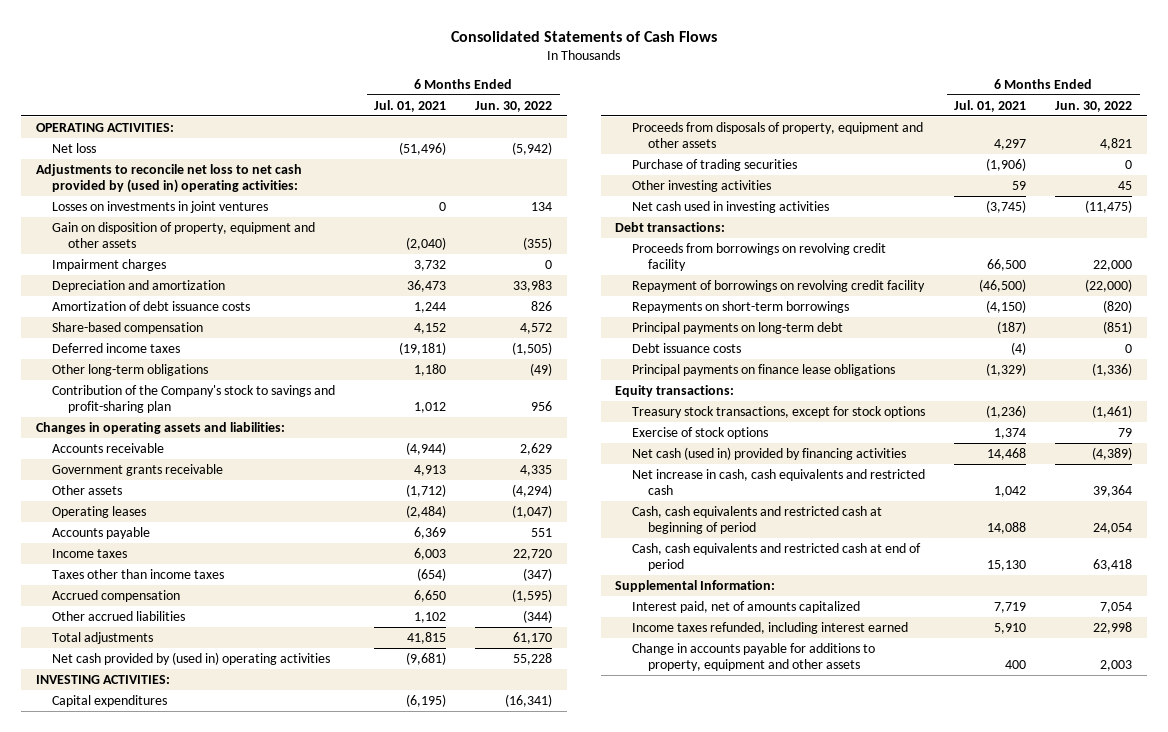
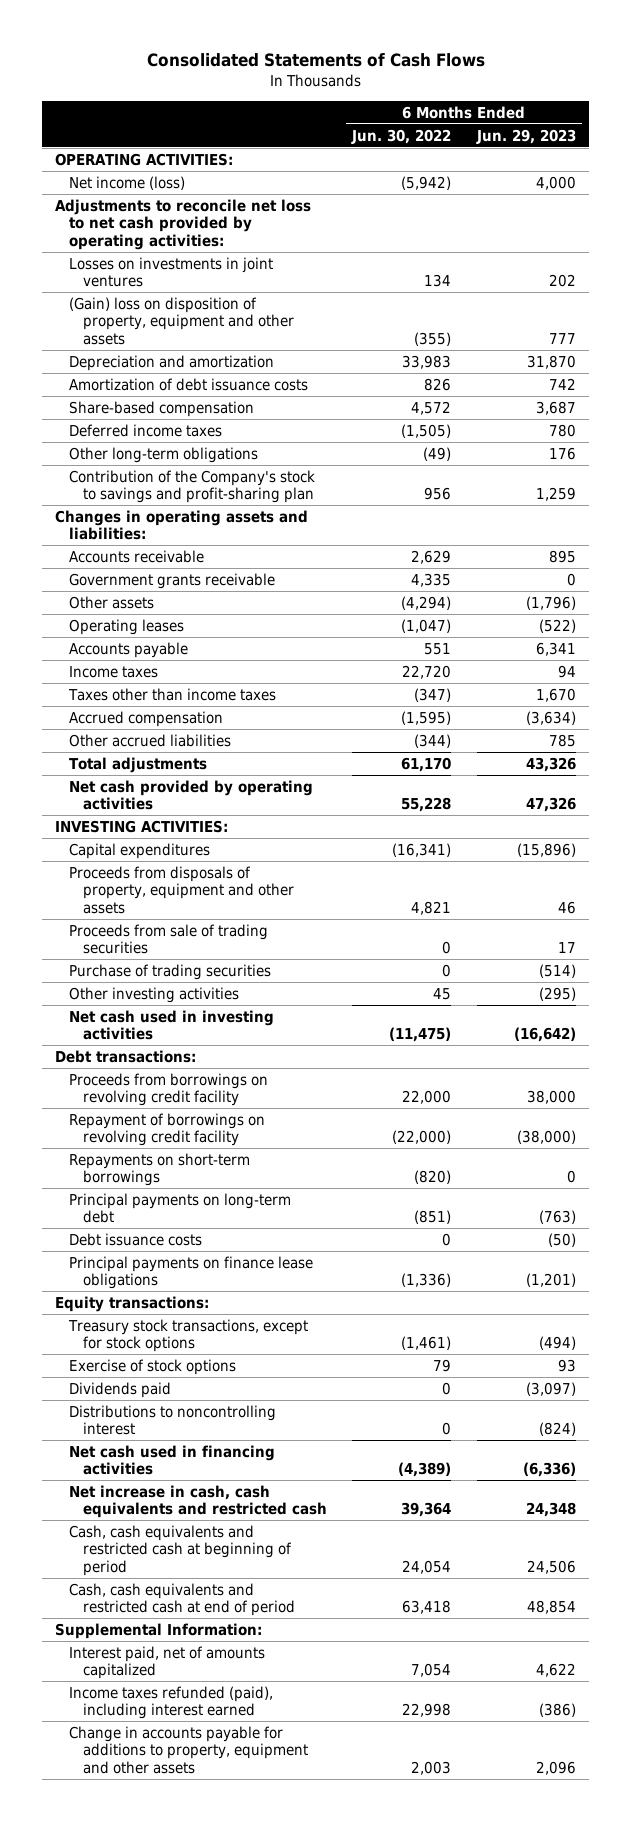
- | 6 Months Ended Jul. 01, 2021 | 6 Months Ended Jun. 30, 2022
+ | 6 Months Ended Jun. 30, 2022 | 6 Months Ended Jun. 29, 2023
- Net loss | (51,496) | (5,942)
- Adjustments to reconcile net loss to net cash provided by (used in) operating activities:
+ Net income (loss) | (5,942) | 4,000
+ Adjustments to reconcile net loss to net cash provided by operating activities:
- Gain on disposition of property, equipment and other assets | (2,040) | (355)
- Impairment charges | 3,732 | 0
+ (Gain) loss on disposition of property, equipment and other assets | (355) | 777
- Net cash provided by (used in) operating activities | (9,681) | 55,228
+ Net cash provided by operating activities | 55,228 | 47,326
+ Proceeds from sale of trading securities | 0 | 17
- Net cash (used in) provided by financing activities | 14,468 | (4,389)
+ Dividends paid | 0 | (3,097)
+ Distributions to noncontrolling interest | 0 | (824)
+ Net cash used in financing activities | (4,389) | (6,336)
- Income taxes refunded, including interest earned | 5,910 | 22,998
+ Income taxes refunded (paid), including interest earned | 22,998 | (386)

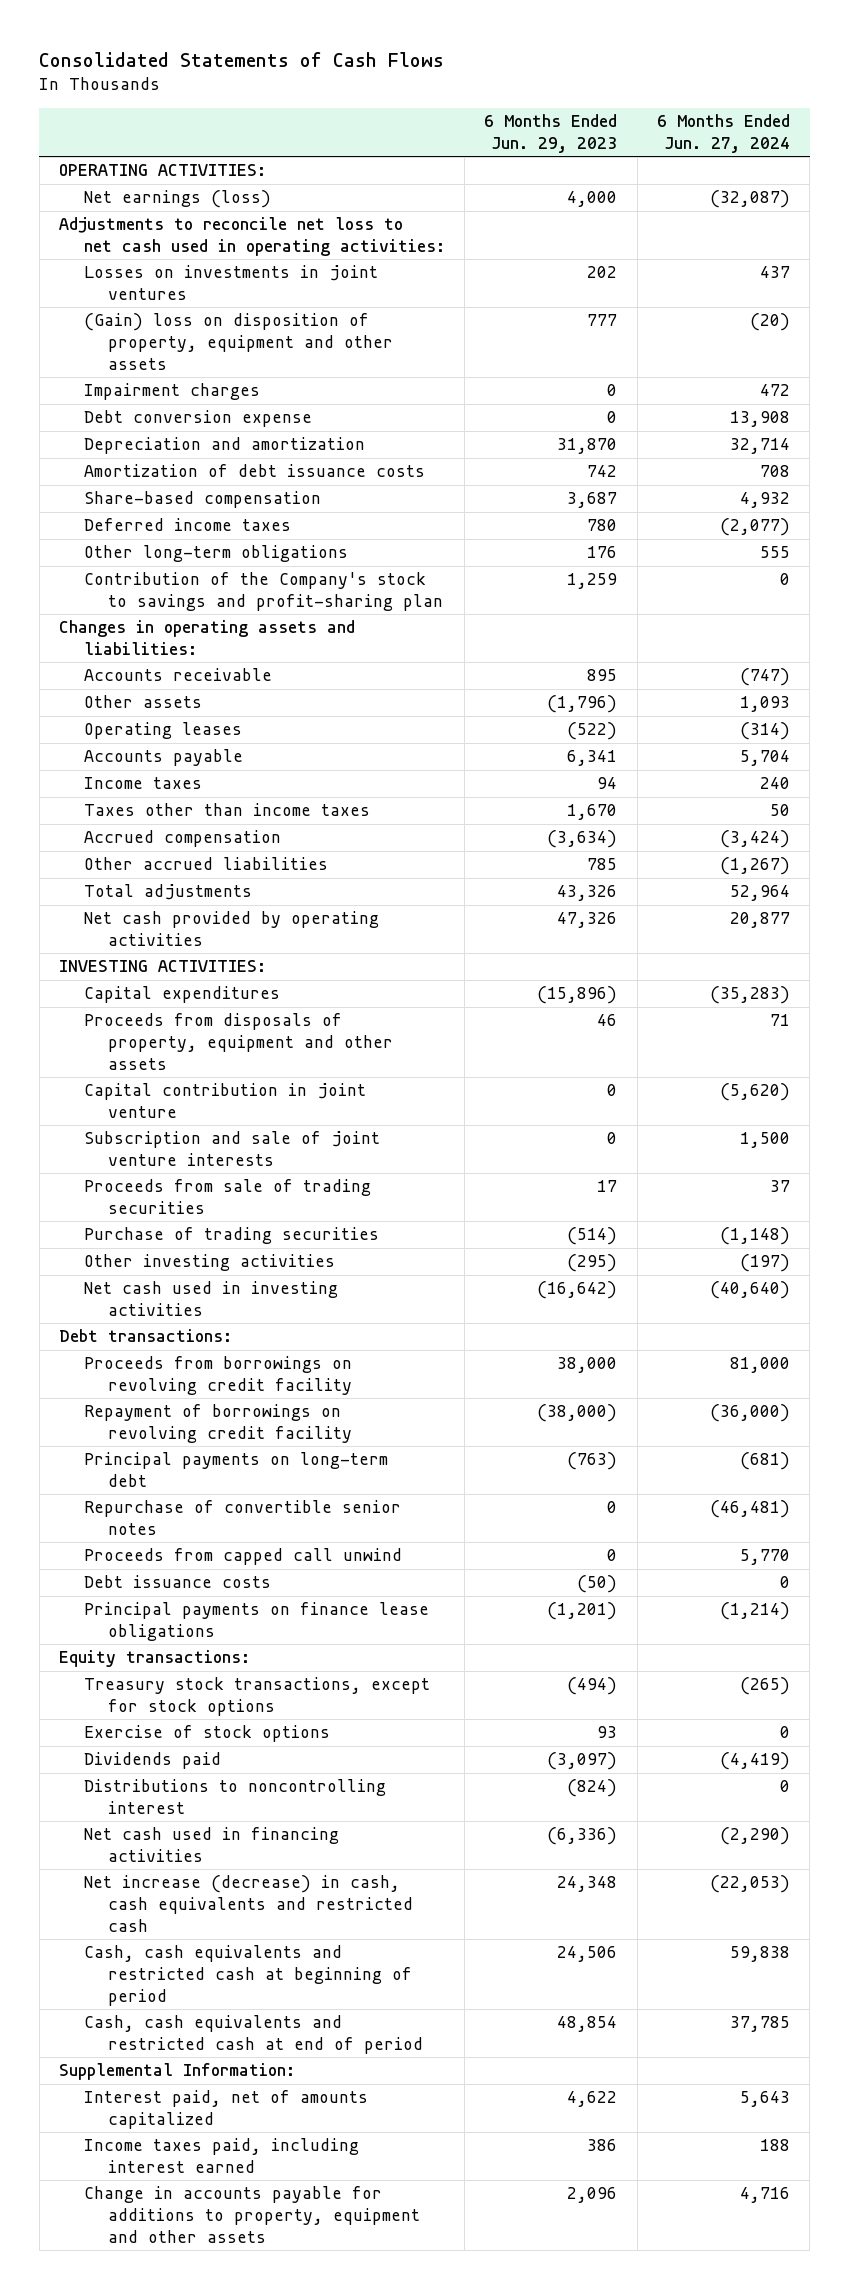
- | 6 Months Ended Jun. 30, 2022 | 6 Months Ended Jun. 29, 2023
+ | 6 Months Ended Jun. 29, 2023 | 6 Months Ended Jun. 27, 2024
- Net income (loss) | (5,942) | 4,000
- Adjustments to reconcile net loss to net cash provided by operating activities:
+ Net earnings (loss) | 4,000 | (32,087)
+ Adjustments to reconcile net loss to net cash used in operating activities:
+ Impairment charges | 0 | 472
+ Debt conversion expense | 0 | 13,908
- Government grants receivable | 4,335 | 0
+ Capital contribution in joint venture | 0 | (5,620)
+ Subscription and sale of joint venture interests | 0 | 1,500
- Repayments on short-term borrowings | (820) | 0
+ Repurchase of convertible senior notes | 0 | (46,481)
+ Proceeds from capped call unwind | 0 | 5,770
- Net increase in cash, cash equivalents and restricted cash | 39,364 | 24,348
+ Net increase (decrease) in cash, cash equivalents and restricted cash | 24,348 | (22,053)
- Income taxes refunded (paid), including interest earned | 22,998 | (386)
+ Income taxes paid, including interest earned | 386 | 188

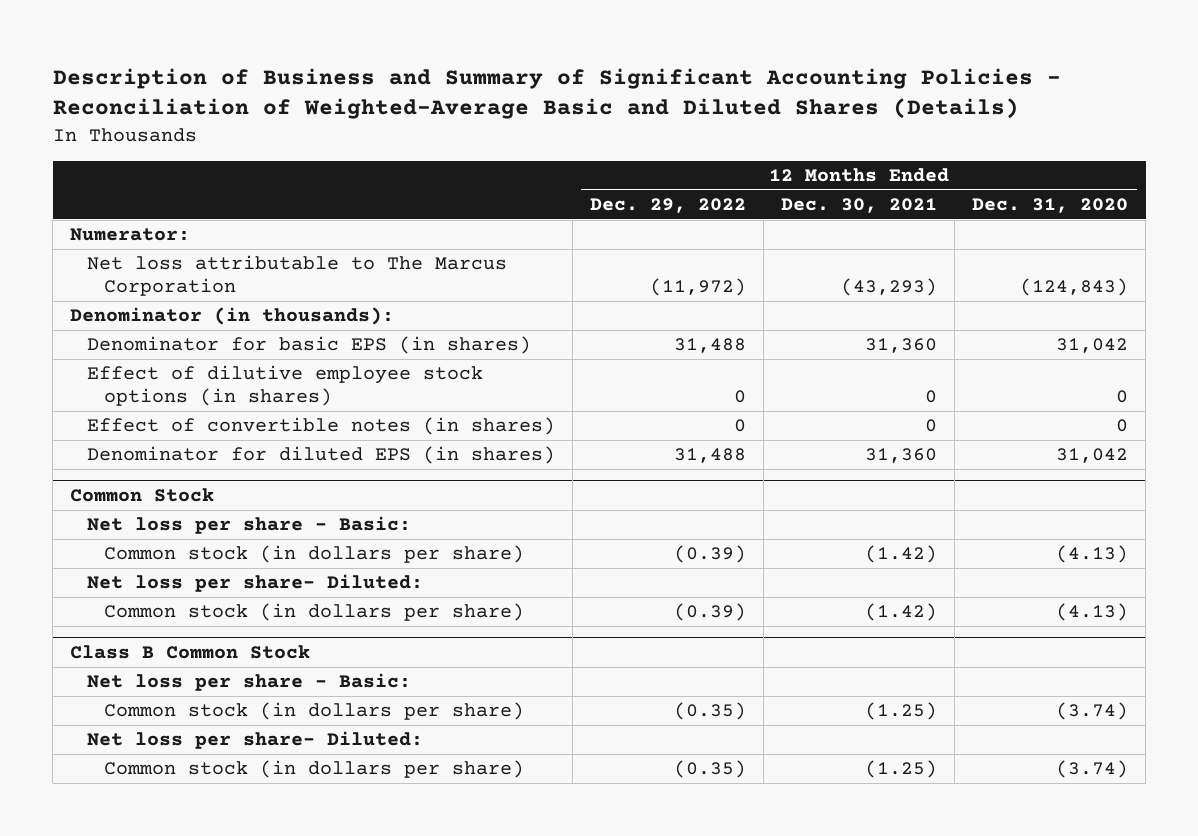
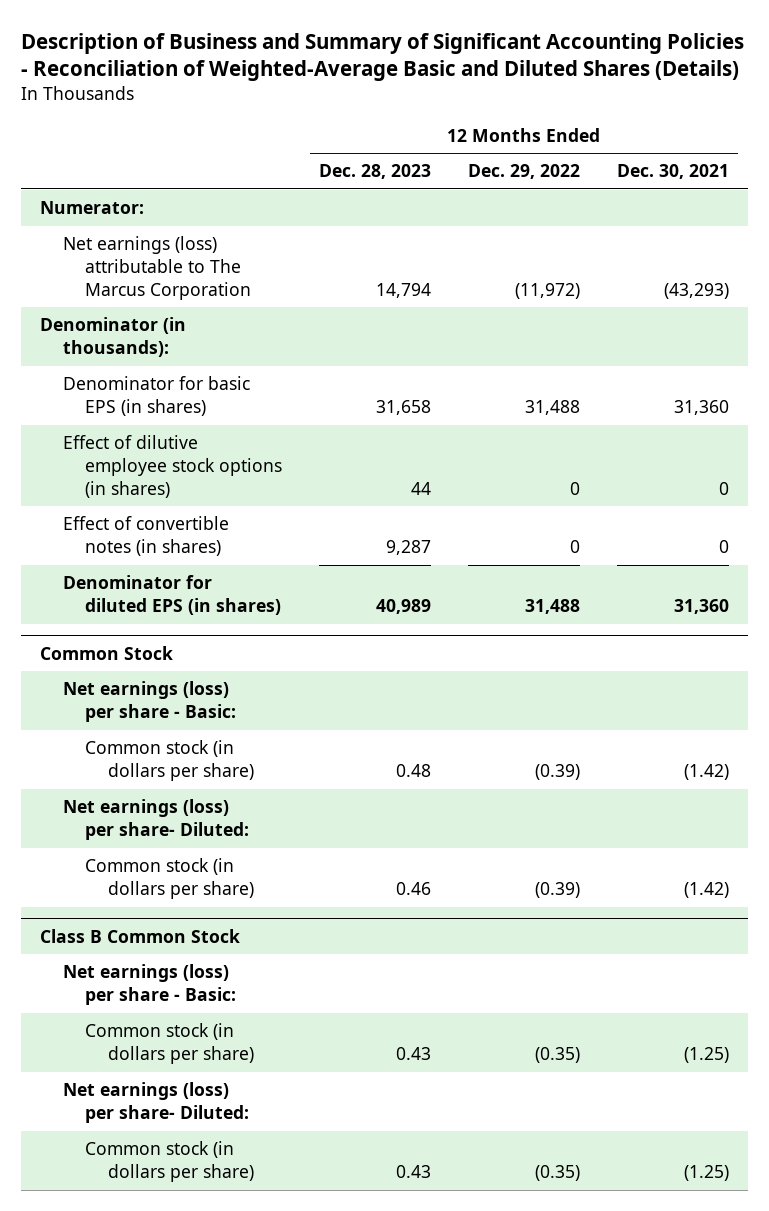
- | 12 Months Ended Dec. 29, 2022 | 12 Months Ended Dec. 30, 2021 | 12 Months Ended Dec. 31, 2020
+ | 12 Months Ended Dec. 28, 2023 | 12 Months Ended Dec. 29, 2022 | 12 Months Ended Dec. 30, 2021
- Net loss attributable to The Marcus Corporation | (11,972) | (43,293) | (124,843)
+ Net earnings (loss) attributable to The Marcus Corporation | 14,794 | (11,972) | (43,293)
@ Common Stock
- Net loss per share - Basic:
+ Net earnings (loss) per share - Basic:
- Net loss per share- Diluted:
+ Net earnings (loss) per share- Diluted:
@ Class B Common Stock
- Net loss per share - Basic:
+ Net earnings (loss) per share - Basic:
- Net loss per share- Diluted:
+ Net earnings (loss) per share- Diluted:

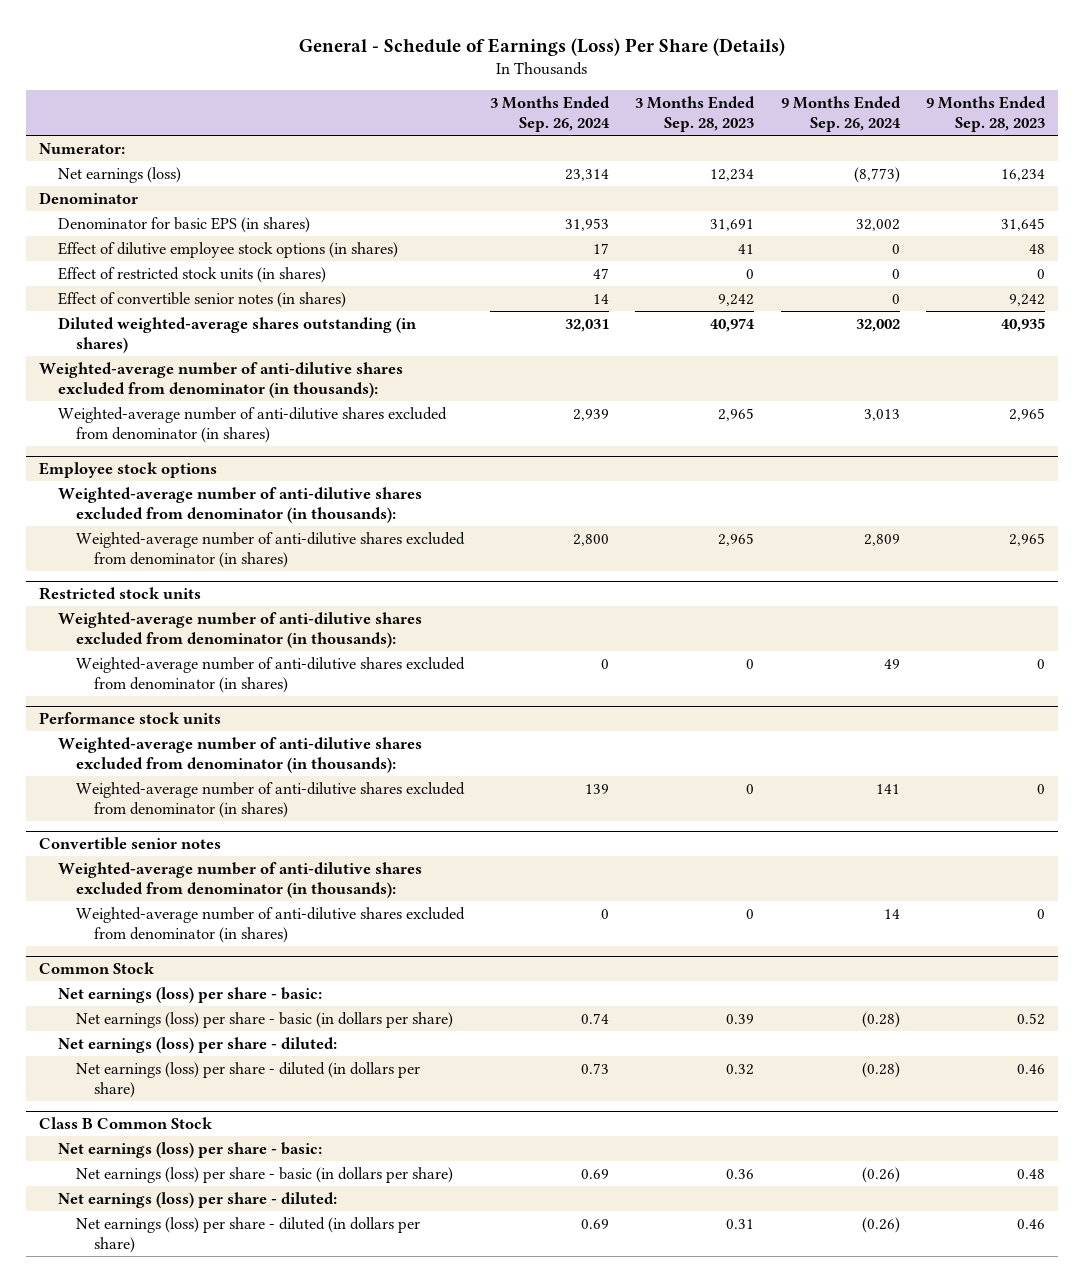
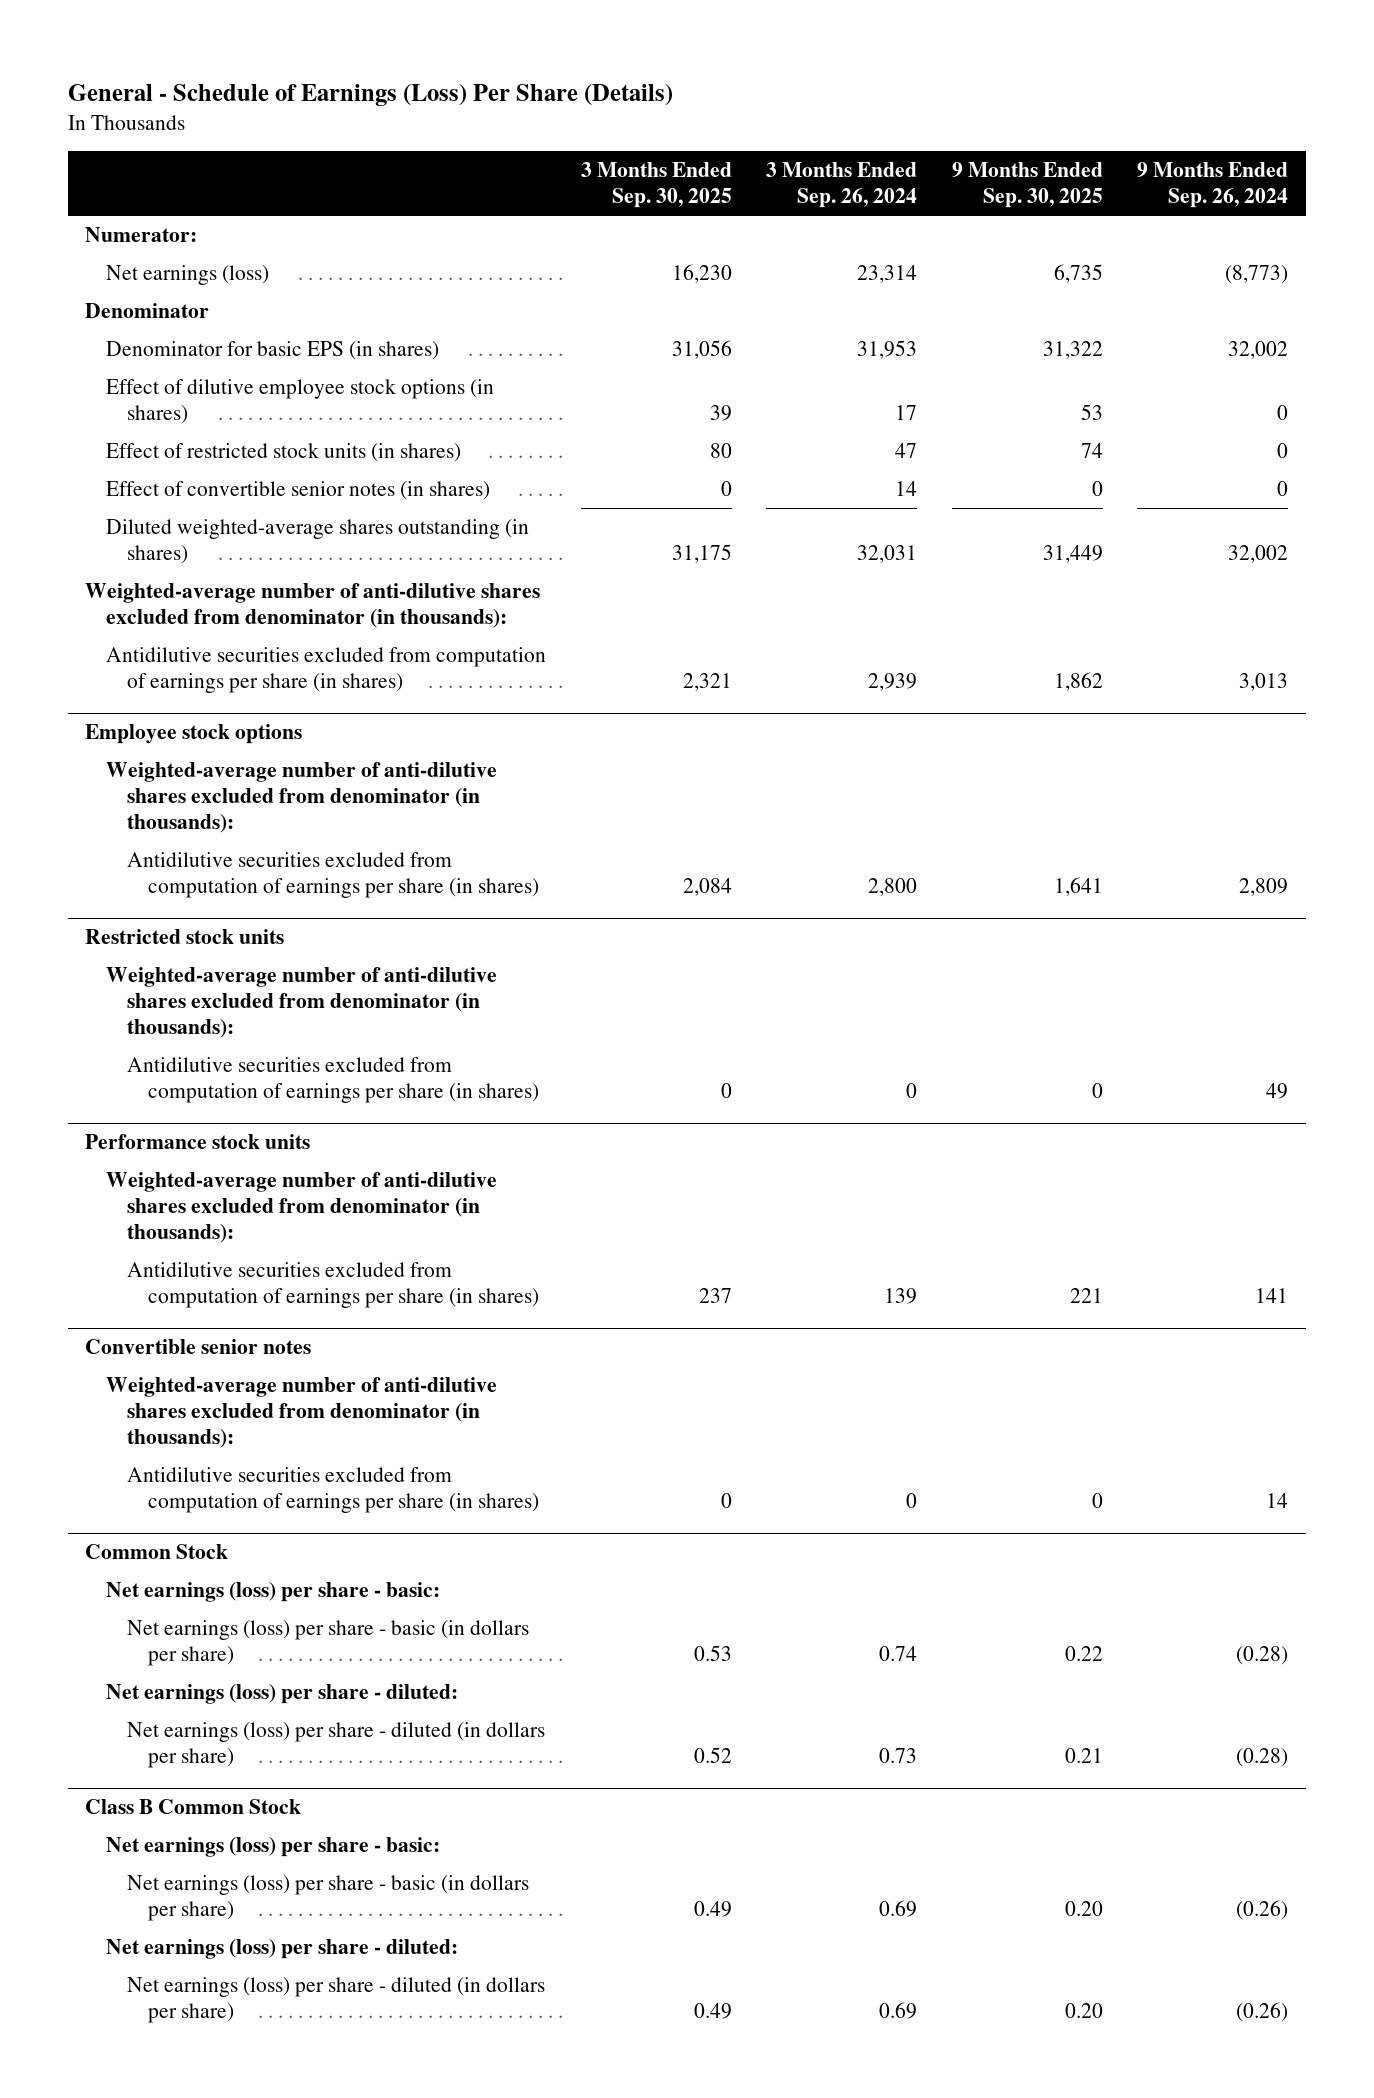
- | 3 Months Ended Sep. 26, 2024 | 3 Months Ended Sep. 28, 2023 | 9 Months Ended Sep. 26, 2024 | 9 Months Ended Sep. 28, 2023
+ | 3 Months Ended Sep. 30, 2025 | 3 Months Ended Sep. 26, 2024 | 9 Months Ended Sep. 30, 2025 | 9 Months Ended Sep. 26, 2024
- Weighted-average number of anti-dilutive shares excluded from denominator (in shares) | 2,939 | 2,965 | 3,013 | 2,965
+ Antidilutive securities excluded from computation of earnings per share (in shares) | 2,321 | 2,939 | 1,862 | 3,013
@ Employee stock options
- Weighted-average number of anti-dilutive shares excluded from denominator (in shares) | 2,800 | 2,965 | 2,809 | 2,965
+ Antidilutive securities excluded from computation of earnings per share (in shares) | 2,084 | 2,800 | 1,641 | 2,809
@ Restricted stock units
- Weighted-average number of anti-dilutive shares excluded from denominator (in shares) | 0 | 0 | 49 | 0
+ Antidilutive securities excluded from computation of earnings per share (in shares) | 0 | 0 | 0 | 49
@ Performance stock units
- Weighted-average number of anti-dilutive shares excluded from denominator (in shares) | 139 | 0 | 141 | 0
+ Antidilutive securities excluded from computation of earnings per share (in shares) | 237 | 139 | 221 | 141
@ Convertible senior notes
- Weighted-average number of anti-dilutive shares excluded from denominator (in shares) | 0 | 0 | 14 | 0
+ Antidilutive securities excluded from computation of earnings per share (in shares) | 0 | 0 | 0 | 14

